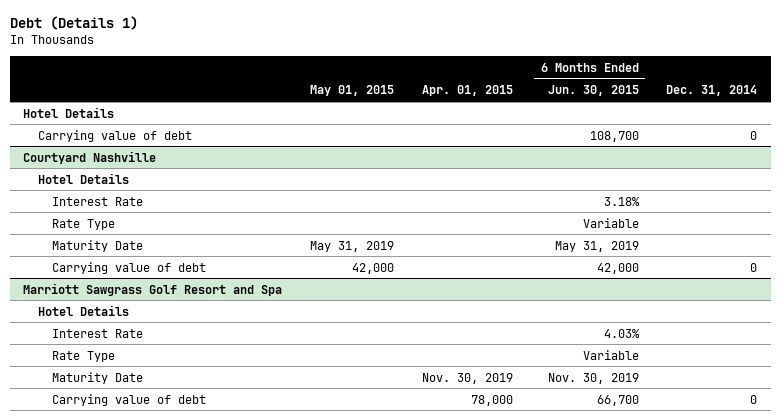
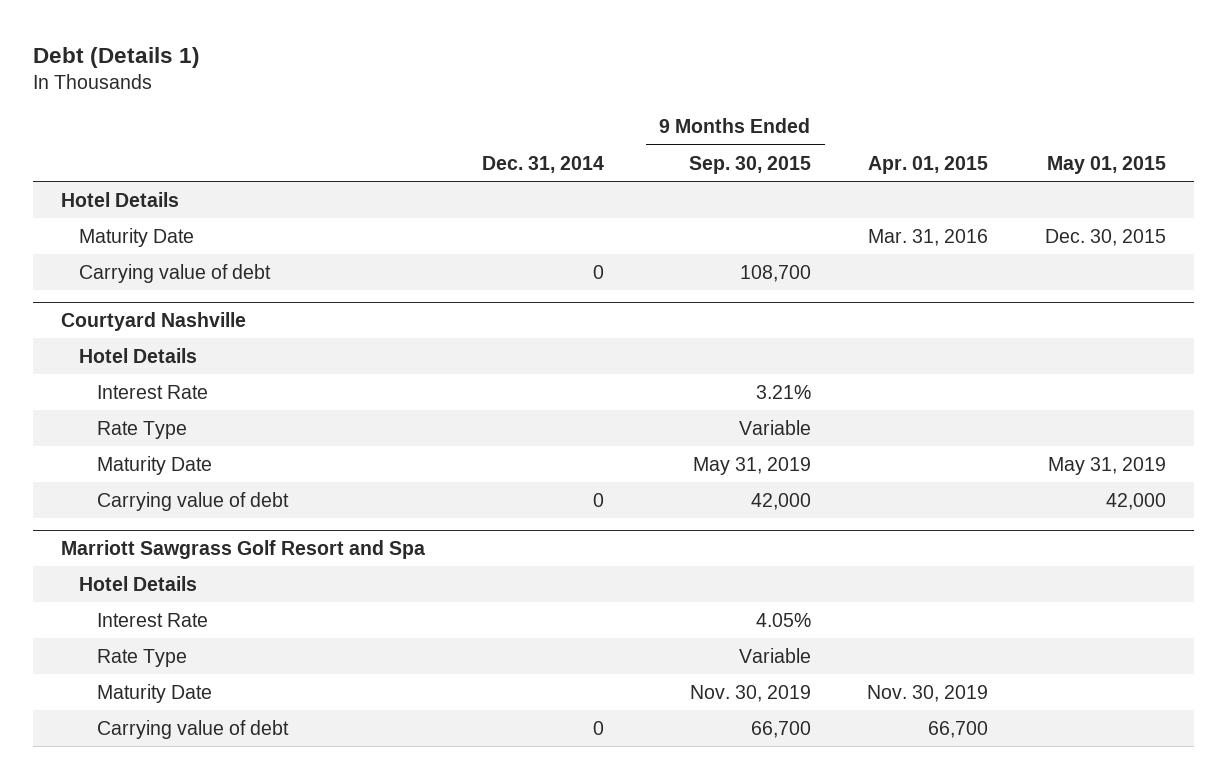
- | May 01, 2015 | Apr. 01, 2015 | 6 Months Ended Jun. 30, 2015 | Dec. 31, 2014
+ | Dec. 31, 2014 | 9 Months Ended Sep. 30, 2015 | Apr. 01, 2015 | May 01, 2015
+ Maturity Date | | | Mar. 31, 2016 | Dec. 30, 2015
@ Marriott Sawgrass Golf Resort and Spa
- Carrying value of debt | | 78,000 | 66,700 | 0
+ Carrying value of debt | 0 | 66,700 | 66,700 |

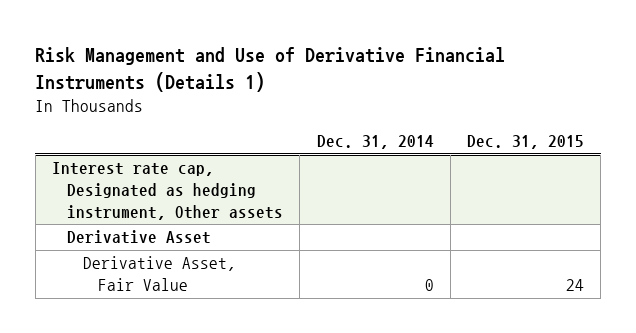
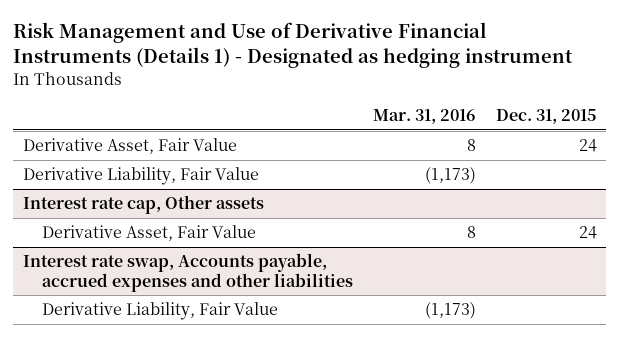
- Risk Management and Use of Derivative Financial Instruments (Details 1)
+ Risk Management and Use of Derivative Financial Instruments (Details 1) - Designated as hedging instrument
- | Dec. 31, 2014 | Dec. 31, 2015
+ | Mar. 31, 2016 | Dec. 31, 2015
- Interest rate cap, Designated as hedging instrument, Other assets
- Derivative Asset
+ Derivative Asset, Fair Value | 8 | 24
+ Derivative Liability, Fair Value | (1,173) |
+ Interest rate cap, Other assets
+ Interest rate swap, Accounts payable, accrued expenses and other liabilities
+ Derivative Liability, Fair Value | (1,173) |

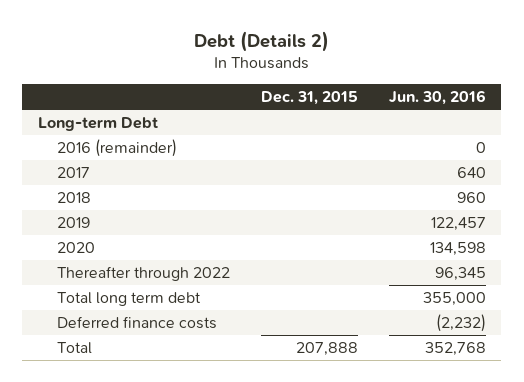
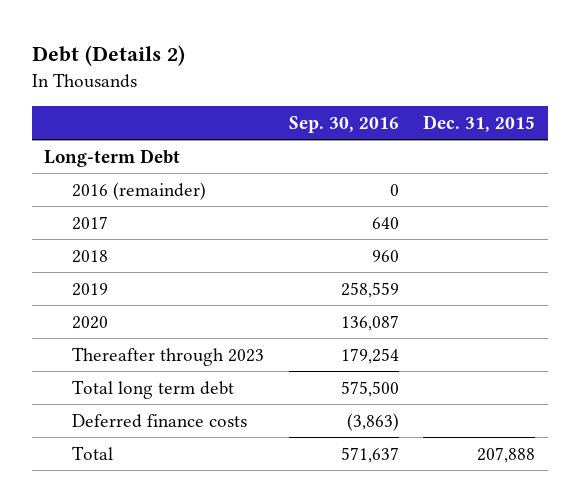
- | Dec. 31, 2015 | Jun. 30, 2016
+ | Sep. 30, 2016 | Dec. 31, 2015
- Thereafter through 2022 | | 96,345
+ Thereafter through 2023 | 179,254 |

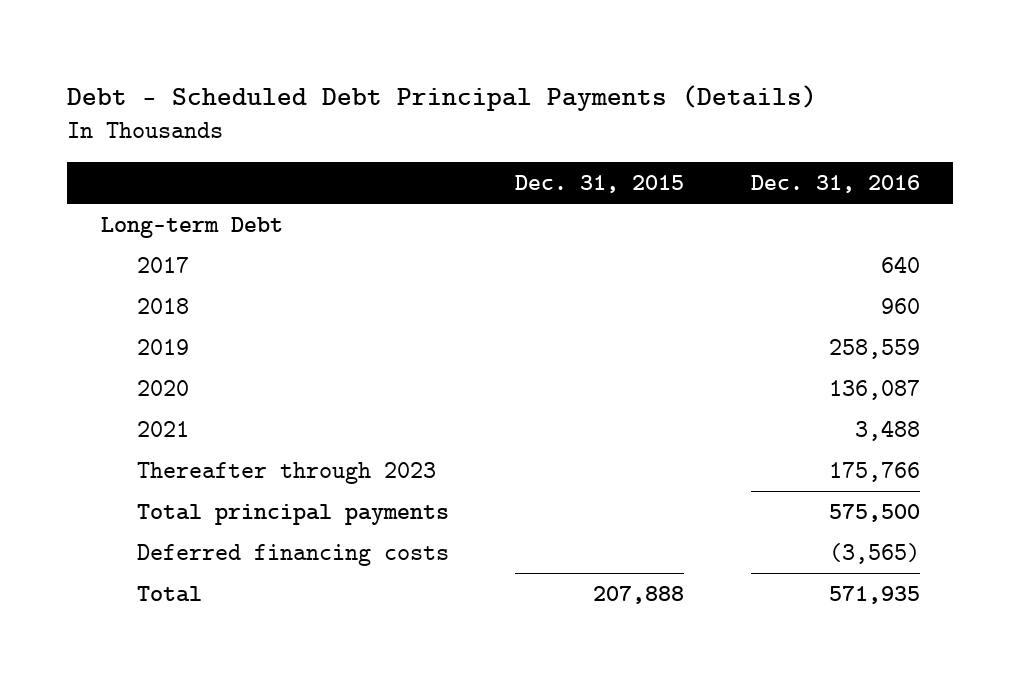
- Debt (Details 2)
+ Debt - Scheduled Debt Principal Payments (Details)
- | Sep. 30, 2016 | Dec. 31, 2015
+ | Dec. 31, 2015 | Dec. 31, 2016
- 2016 (remainder) | 0 |
+ 2021 | | 3,488
- Total long term debt | 575,500 |
- Deferred finance costs | (3,863) |
+ Total principal payments | | 575,500
+ Deferred financing costs | | (3,565)

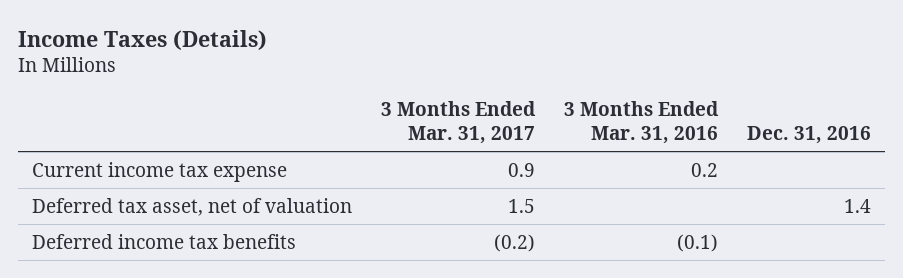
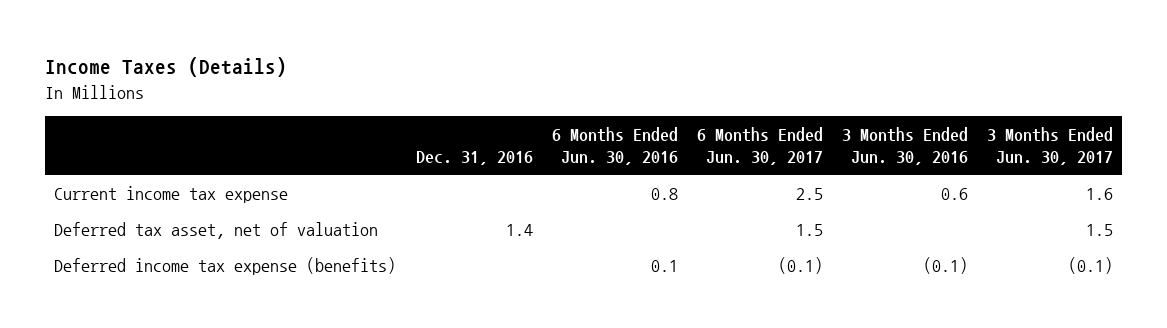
- | 3 Months Ended Mar. 31, 2017 | 3 Months Ended Mar. 31, 2016 | Dec. 31, 2016
+ | Dec. 31, 2016 | 6 Months Ended Jun. 30, 2016 | 6 Months Ended Jun. 30, 2017 | 3 Months Ended Jun. 30, 2016 | 3 Months Ended Jun. 30, 2017
- Deferred income tax benefits | (0.2) | (0.1) |
+ Deferred income tax expense (benefits) | | 0.1 | (0.1) | (0.1) | (0.1)

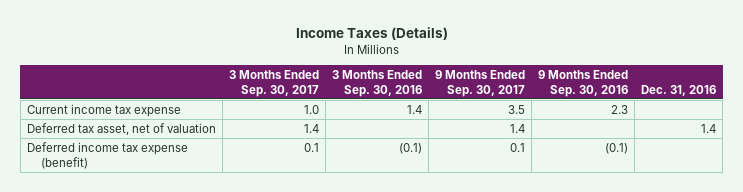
- | Dec. 31, 2016 | 6 Months Ended Jun. 30, 2016 | 6 Months Ended Jun. 30, 2017 | 3 Months Ended Jun. 30, 2016 | 3 Months Ended Jun. 30, 2017
+ | 3 Months Ended Sep. 30, 2017 | 3 Months Ended Sep. 30, 2016 | 9 Months Ended Sep. 30, 2017 | 9 Months Ended Sep. 30, 2016 | Dec. 31, 2016
- Deferred income tax expense (benefits) | | 0.1 | (0.1) | (0.1) | (0.1)
+ Deferred income tax expense (benefit) | 0.1 | (0.1) | 0.1 | (0.1) |

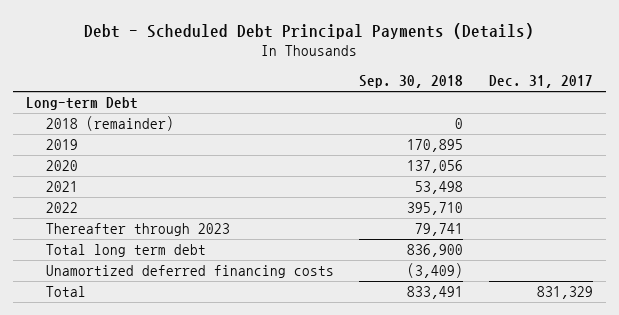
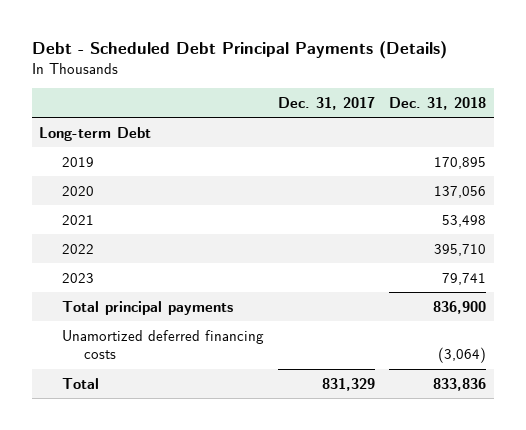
- | Sep. 30, 2018 | Dec. 31, 2017
+ | Dec. 31, 2017 | Dec. 31, 2018
- 2018 (remainder) | 0 |
- Thereafter through 2023 | 79,741 |
- Total long term debt | 836,900 |
+ 2023 | | 79,741
+ Total principal payments | | 836,900

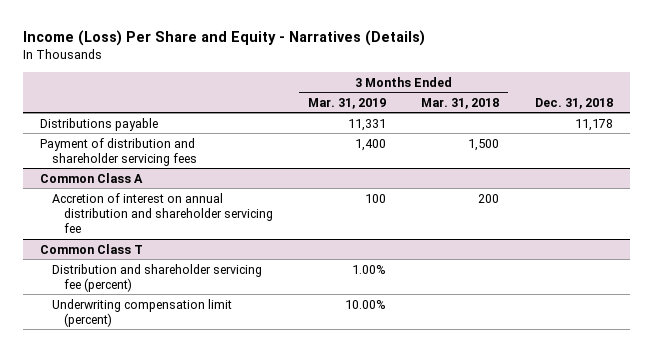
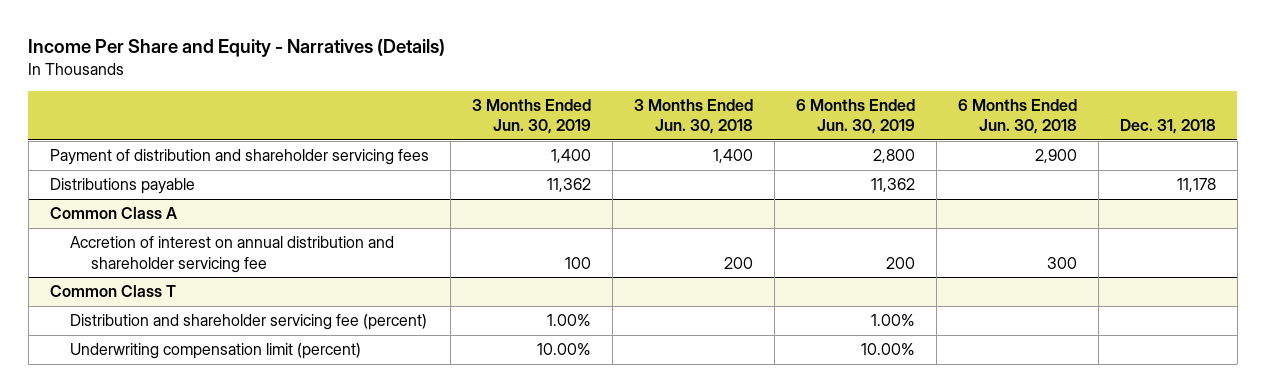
- Income (Loss) Per Share and Equity - Narratives (Details)
+ Income Per Share and Equity - Narratives (Details)
- | 3 Months Ended Mar. 31, 2019 | 3 Months Ended Mar. 31, 2018 | Dec. 31, 2018
+ | 3 Months Ended Jun. 30, 2019 | 3 Months Ended Jun. 30, 2018 | 6 Months Ended Jun. 30, 2019 | 6 Months Ended Jun. 30, 2018 | Dec. 31, 2018
moved down: Distributions payable | 11,362 | | 11,362 | | 11,178

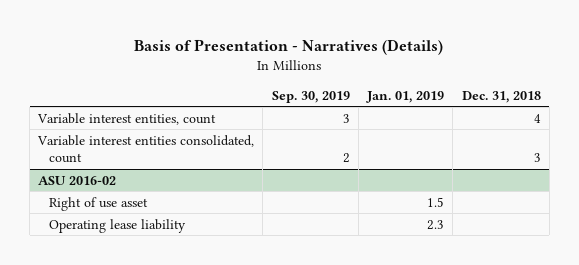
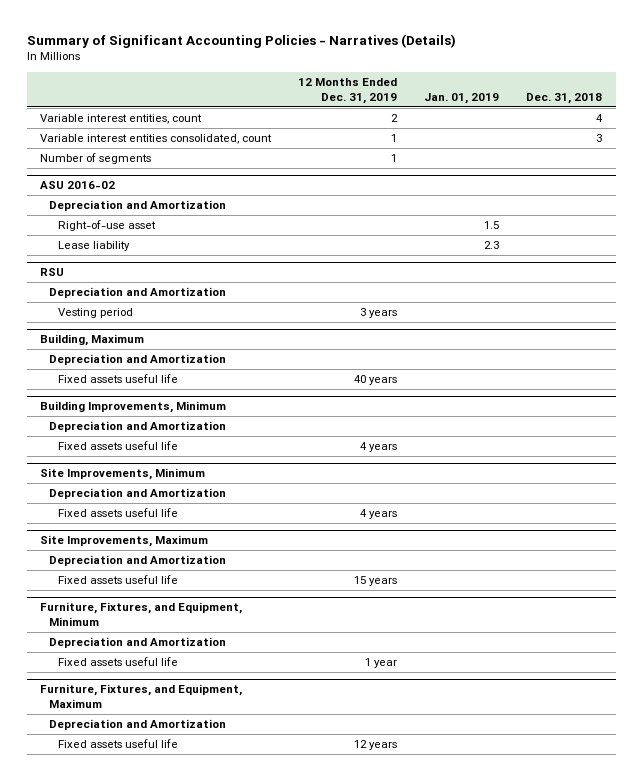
- Basis of Presentation - Narratives (Details)
+ Summary of Significant Accounting Policies - Narratives (Details)
- | Sep. 30, 2019 | Jan. 01, 2019 | Dec. 31, 2018
+ | 12 Months Ended Dec. 31, 2019 | Jan. 01, 2019 | Dec. 31, 2018
+ Number of segments | 1 | |
@ ASU 2016-02
- Right of use asset | | 1.5 |
- Operating lease liability | | 2.3 |
+ Depreciation and Amortization
+ Right-of-use asset | | 1.5 |
+ Lease liability | | 2.3 |
+ RSU
+ Depreciation and Amortization
+ Vesting period | 3 years | |
+ Building, Maximum
+ Depreciation and Amortization
+ Fixed assets useful life | 40 years | |
+ Building Improvements, Minimum
+ Depreciation and Amortization
+ Fixed assets useful life | 4 years | |
+ Site Improvements, Minimum
+ Depreciation and Amortization
+ Fixed assets useful life | 4 years | |
+ Site Improvements, Maximum
+ Depreciation and Amortization
+ Fixed assets useful life | 15 years | |
+ Furniture, Fixtures, and Equipment, Minimum
+ Depreciation and Amortization
+ Fixed assets useful life | 1 year | |
+ Furniture, Fixtures, and Equipment, Maximum
+ Depreciation and Amortization
+ Fixed assets useful life | 12 years | |

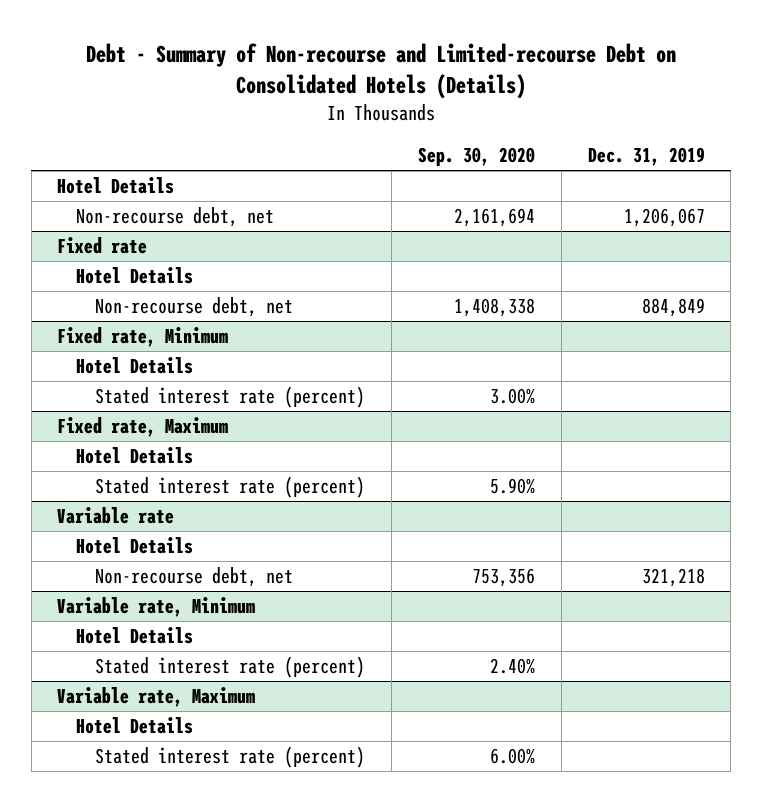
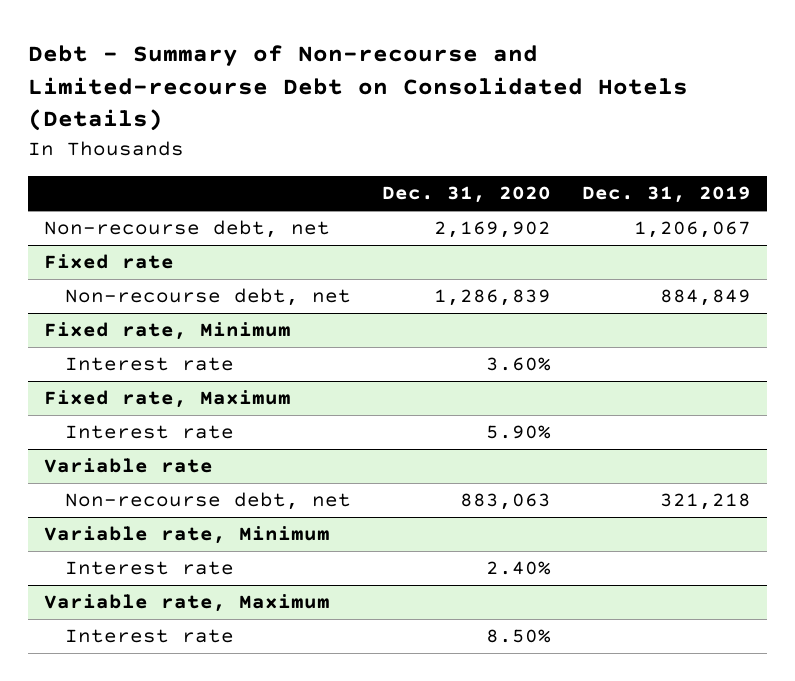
- | Sep. 30, 2020 | Dec. 31, 2019
+ | Dec. 31, 2020 | Dec. 31, 2019
- Hotel Details
@ Fixed rate
- Hotel Details
@ Fixed rate, Minimum
- Hotel Details
- Stated interest rate (percent) | 3.00% |
+ Interest rate | 3.60% |
@ Fixed rate, Maximum
- Hotel Details
- Stated interest rate (percent) | 5.90% |
+ Interest rate | 5.90% |
@ Variable rate
- Hotel Details
@ Variable rate, Minimum
- Hotel Details
- Stated interest rate (percent) | 2.40% |
+ Interest rate | 2.40% |
@ Variable rate, Maximum
- Hotel Details
- Stated interest rate (percent) | 6.00% |
+ Interest rate | 8.50% |

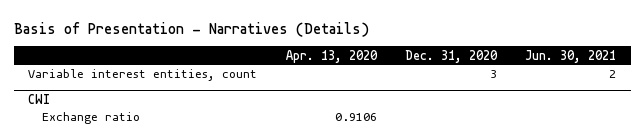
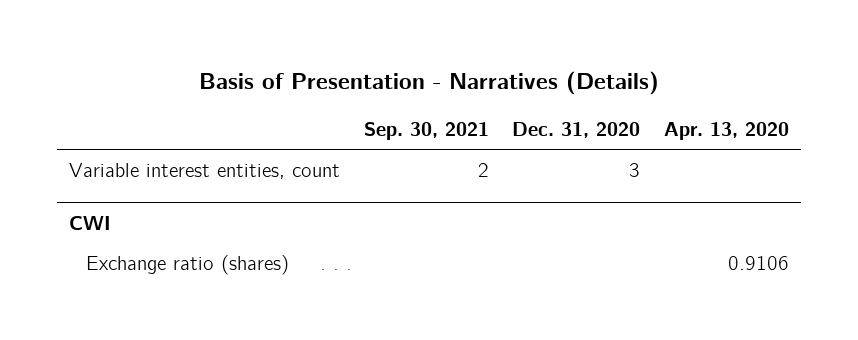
- | Apr. 13, 2020 | Dec. 31, 2020 | Jun. 30, 2021
+ | Sep. 30, 2021 | Dec. 31, 2020 | Apr. 13, 2020
@ CWI
- Exchange ratio | 0.9106 | |
+ Exchange ratio (shares) | | | 0.9106

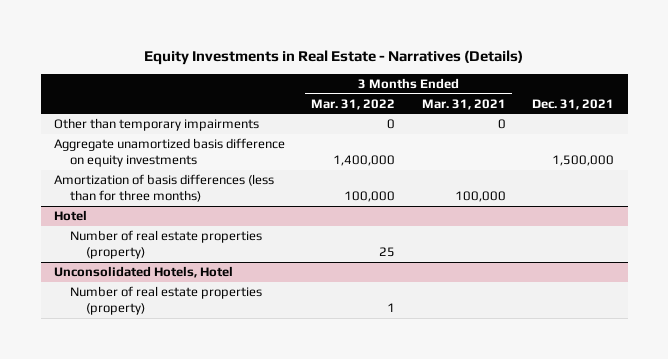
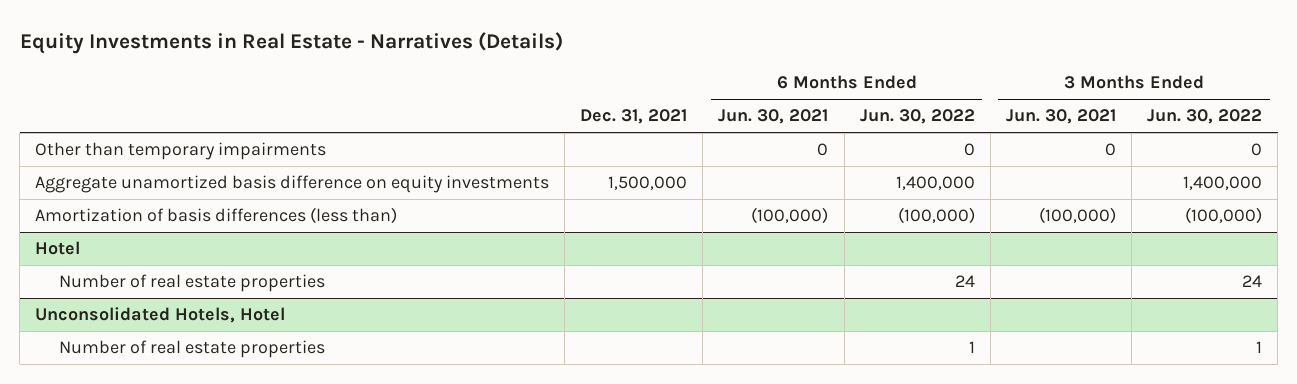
- | 3 Months Ended Mar. 31, 2022 | 3 Months Ended Mar. 31, 2021 | Dec. 31, 2021
+ | Dec. 31, 2021 | 6 Months Ended Jun. 30, 2021 | 6 Months Ended Jun. 30, 2022 | 3 Months Ended Jun. 30, 2021 | 3 Months Ended Jun. 30, 2022
- Amortization of basis differences (less than for three months) | 100,000 | 100,000 |
+ Amortization of basis differences (less than) | | (100,000) | (100,000) | (100,000) | (100,000)
@ Hotel
- Number of real estate properties (property) | 25 | |
+ Number of real estate properties | | | 24 | | 24
@ Unconsolidated Hotels, Hotel
- Number of real estate properties (property) | 1 | |
+ Number of real estate properties | | | 1 | | 1

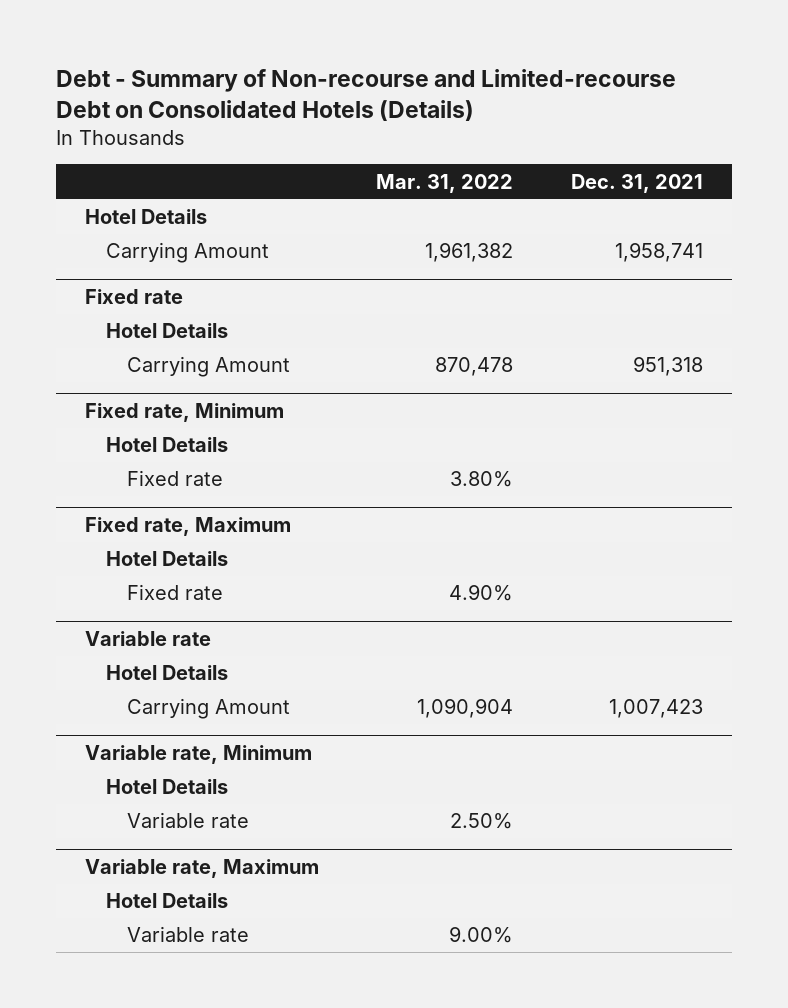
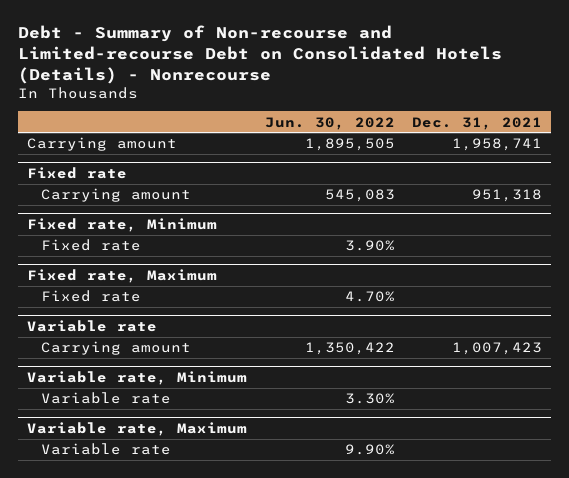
- Debt - Summary of Non-recourse and Limited-recourse Debt on Consolidated Hotels (Details)
+ Debt - Summary of Non-recourse and Limited-recourse Debt on Consolidated Hotels (Details) - Nonrecourse
- | Mar. 31, 2022 | Dec. 31, 2021
+ | Jun. 30, 2022 | Dec. 31, 2021
- Hotel Details
- Carrying Amount | 1,961,382 | 1,958,741
+ Carrying amount | 1,895,505 | 1,958,741
@ Fixed rate
- Hotel Details
- Carrying Amount | 870,478 | 951,318
+ Carrying amount | 545,083 | 951,318
@ Fixed rate, Minimum
- Hotel Details
@ Fixed rate, Maximum
- Hotel Details
@ Variable rate
- Hotel Details
- Carrying Amount | 1,090,904 | 1,007,423
+ Carrying amount | 1,350,422 | 1,007,423
@ Variable rate, Minimum
- Hotel Details
@ Variable rate, Maximum
- Hotel Details

